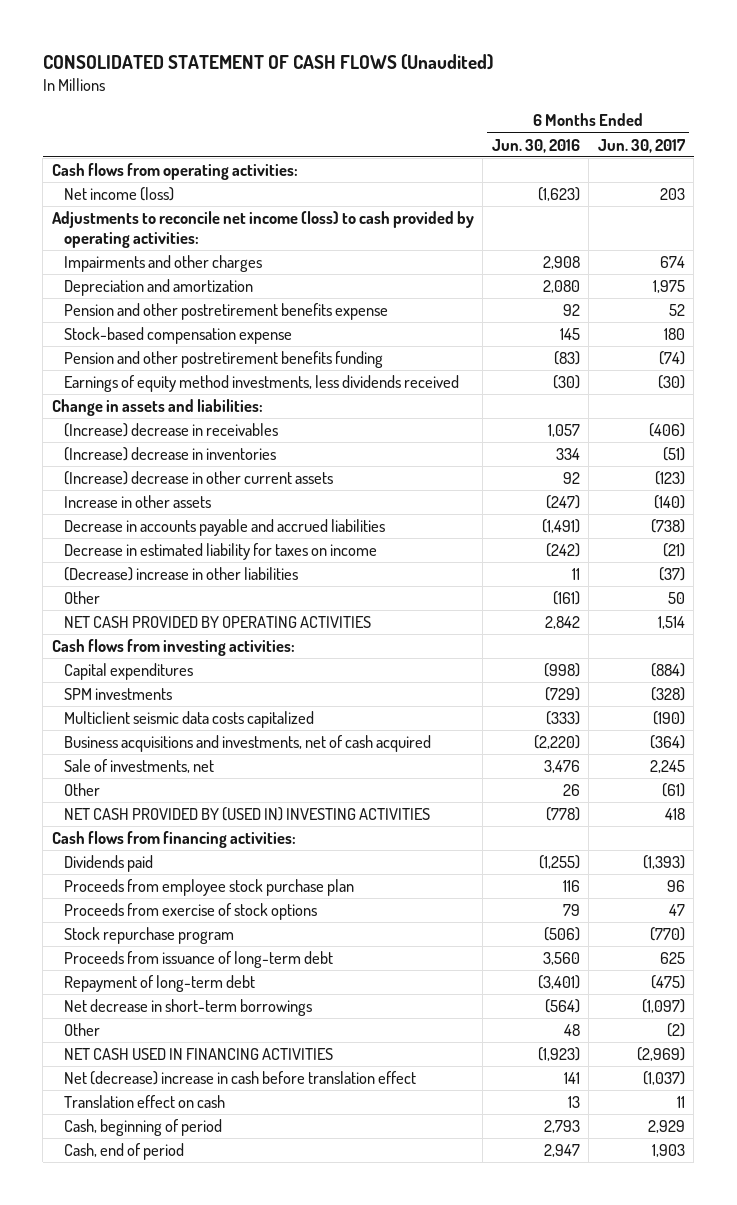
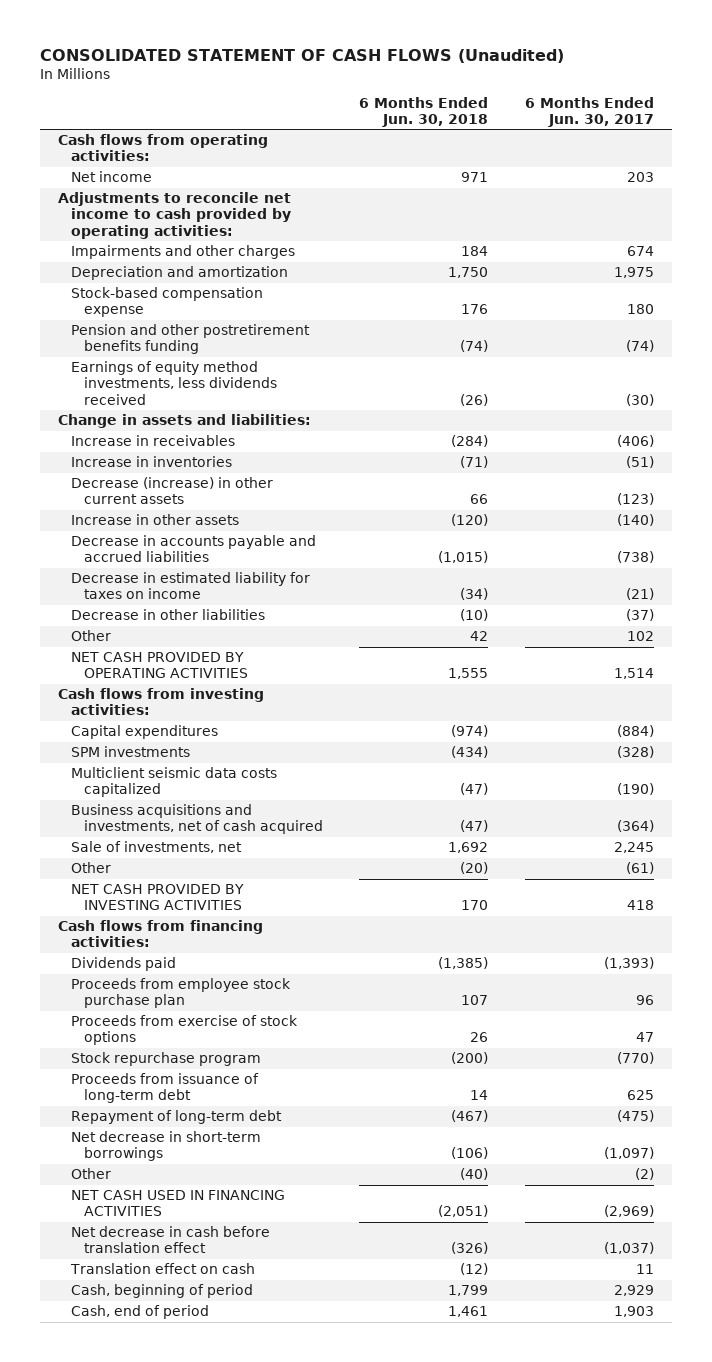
- | 6 Months Ended Jun. 30, 2016 | 6 Months Ended Jun. 30, 2017
+ | 6 Months Ended Jun. 30, 2018 | 6 Months Ended Jun. 30, 2017
- Net income (loss) | (1,623) | 203
- Adjustments to reconcile net income (loss) to cash provided by operating activities:
+ Net income | 971 | 203
+ Adjustments to reconcile net income to cash provided by operating activities:
- Pension and other postretirement benefits expense | 92 | 52
- (Increase) decrease in receivables | 1,057 | (406)
- (Increase) decrease in inventories | 334 | (51)
- (Increase) decrease in other current assets | 92 | (123)
+ Increase in receivables | (284) | (406)
+ Increase in inventories | (71) | (51)
+ Decrease (increase) in other current assets | 66 | (123)
- (Decrease) increase in other liabilities | 11 | (37)
- Other | (161) | 50
+ Decrease in other liabilities | (10) | (37)
+ Other | 42 | 102
- NET CASH PROVIDED BY (USED IN) INVESTING ACTIVITIES | (778) | 418
+ NET CASH PROVIDED BY INVESTING ACTIVITIES | 170 | 418
- Net (decrease) increase in cash before translation effect | 141 | (1,037)
+ Net decrease in cash before translation effect | (326) | (1,037)

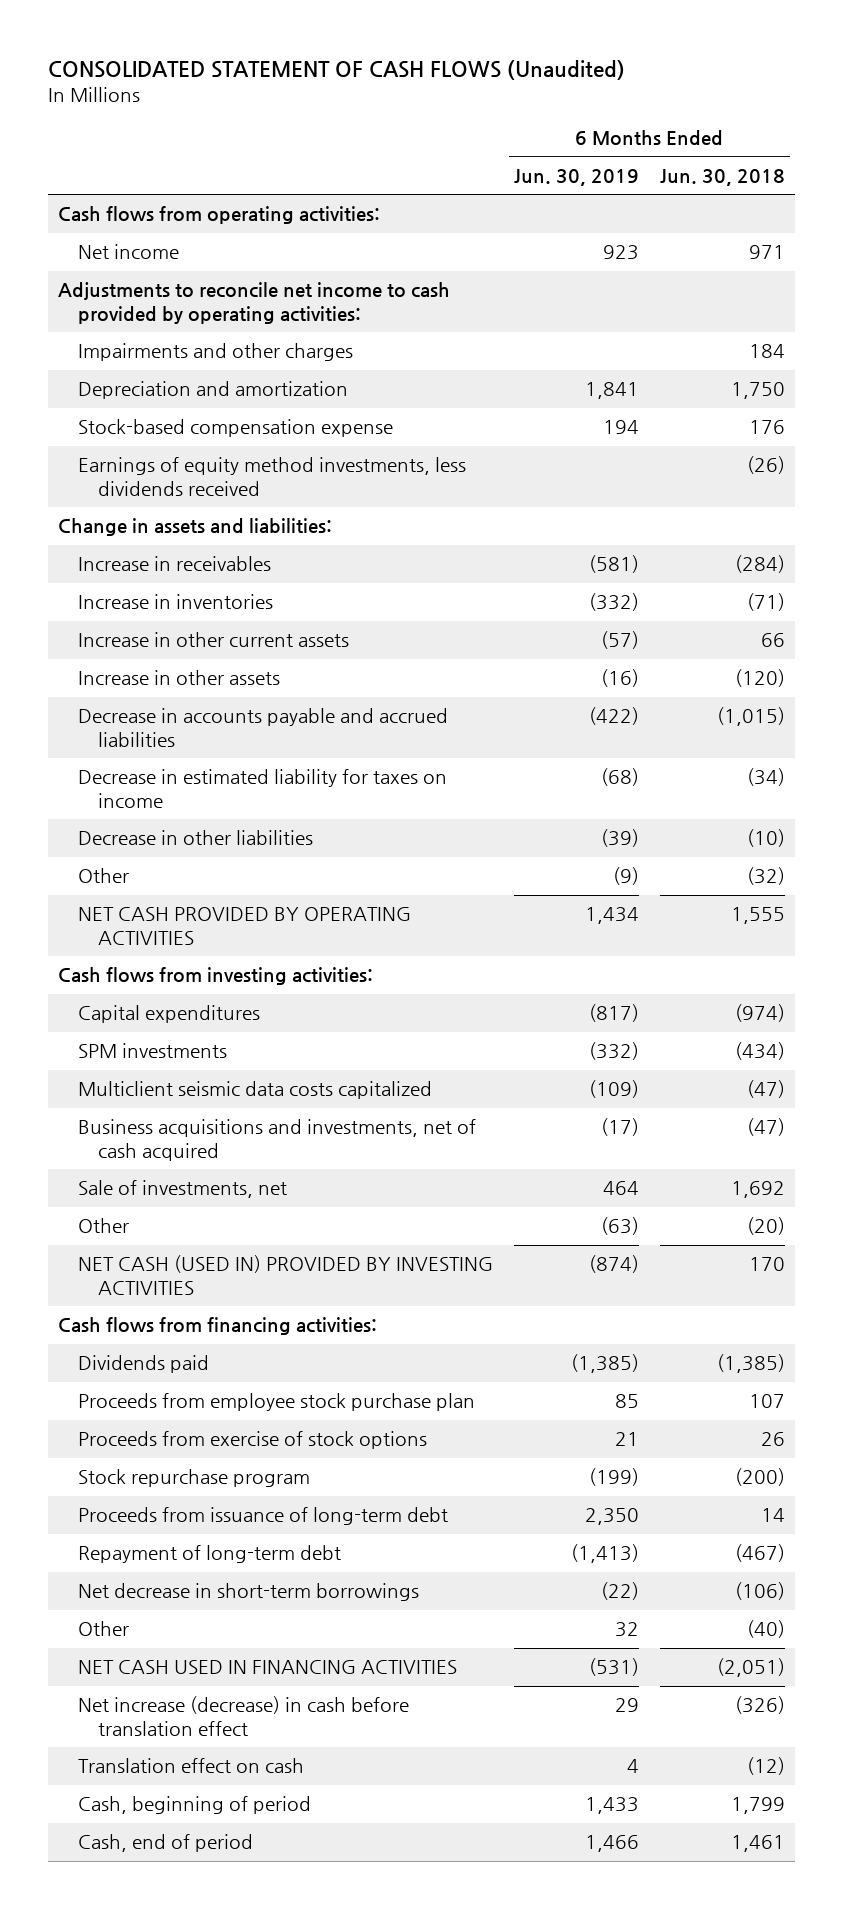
- | 6 Months Ended Jun. 30, 2018 | 6 Months Ended Jun. 30, 2017
+ | 6 Months Ended Jun. 30, 2019 | 6 Months Ended Jun. 30, 2018
- Pension and other postretirement benefits funding | (74) | (74)
- Decrease (increase) in other current assets | 66 | (123)
+ Increase in other current assets | (57) | 66
- Other | 42 | 102
+ Other | (9) | (32)
- NET CASH PROVIDED BY INVESTING ACTIVITIES | 170 | 418
+ NET CASH (USED IN) PROVIDED BY INVESTING ACTIVITIES | (874) | 170
- Net decrease in cash before translation effect | (326) | (1,037)
+ Net increase (decrease) in cash before translation effect | 29 | (326)

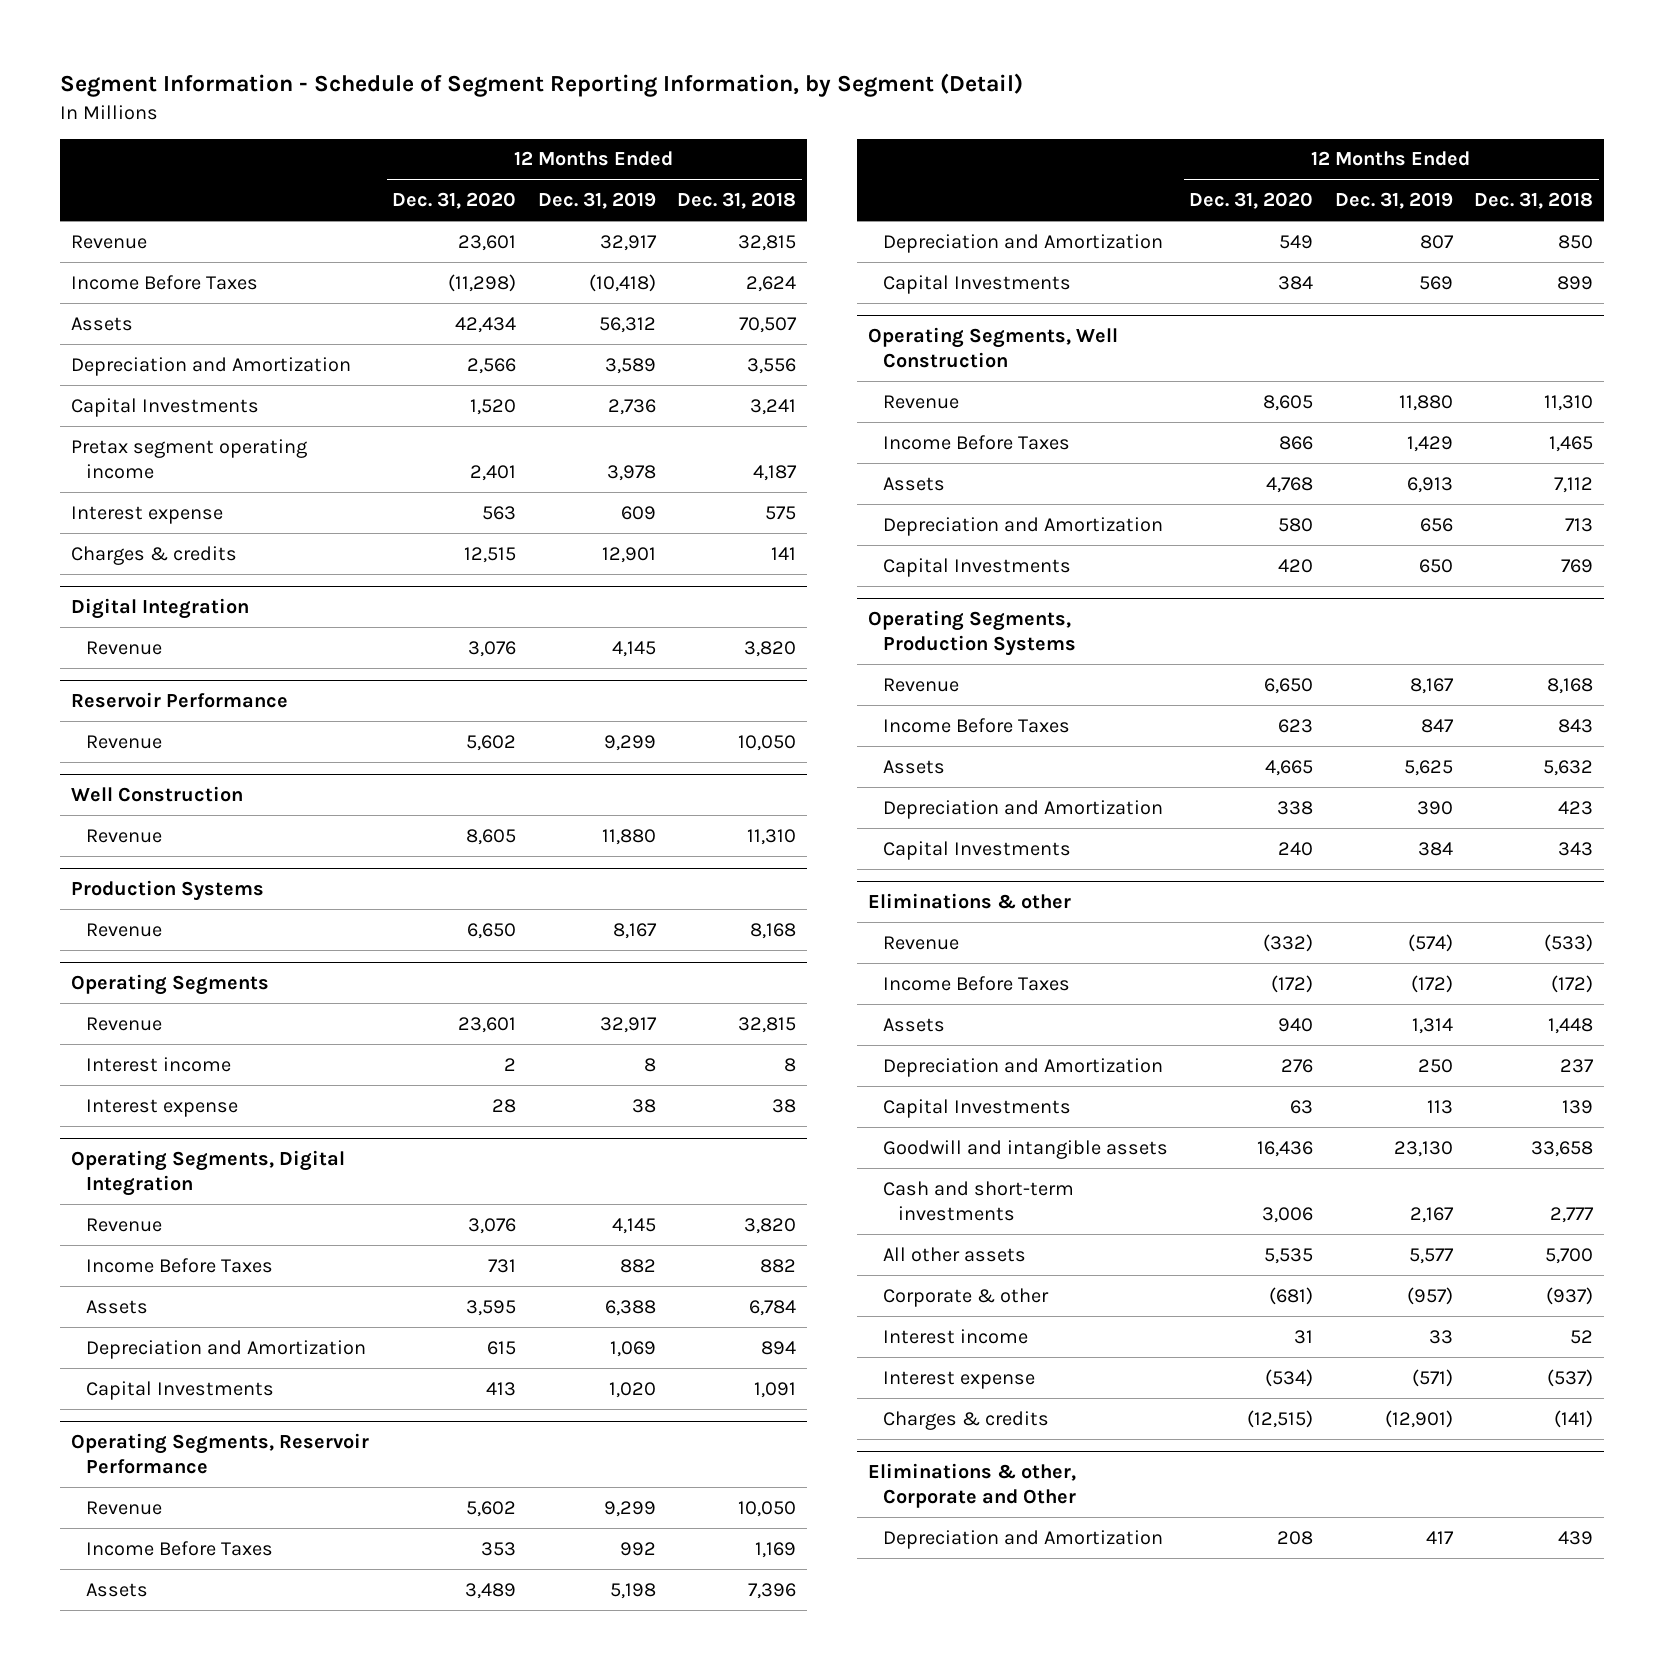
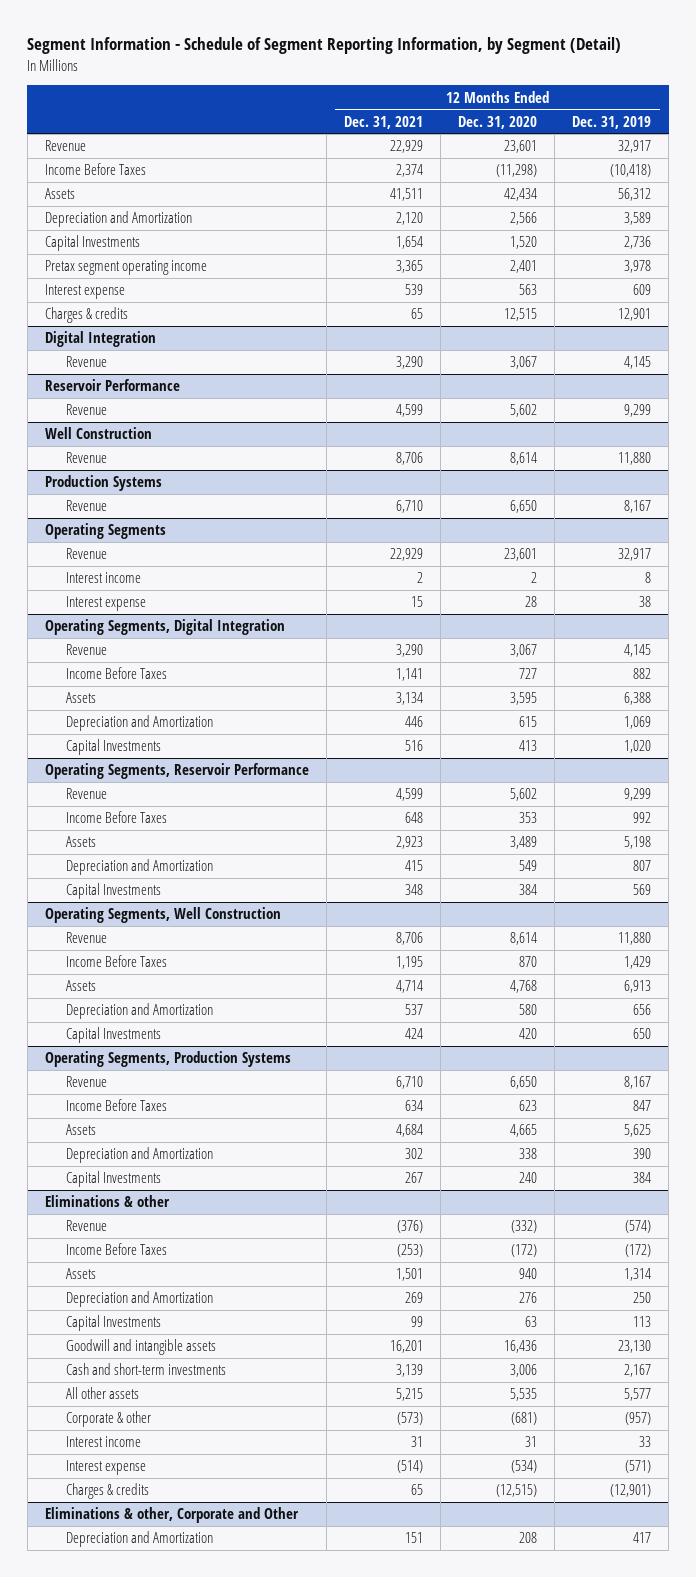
- | 12 Months Ended Dec. 31, 2020 | 12 Months Ended Dec. 31, 2019 | 12 Months Ended Dec. 31, 2018
+ | 12 Months Ended Dec. 31, 2021 | 12 Months Ended Dec. 31, 2020 | 12 Months Ended Dec. 31, 2019
@ Digital Integration
- Revenue | 3,076 | 4,145 | 3,820
+ Revenue | 3,290 | 3,067 | 4,145
@ Well Construction
- Revenue | 8,605 | 11,880 | 11,310
+ Revenue | 8,706 | 8,614 | 11,880
@ Operating Segments, Digital Integration
- Revenue | 3,076 | 4,145 | 3,820
- Income Before Taxes | 731 | 882 | 882
+ Revenue | 3,290 | 3,067 | 4,145
+ Income Before Taxes | 1,141 | 727 | 882
@ Operating Segments, Well Construction
- Revenue | 8,605 | 11,880 | 11,310
- Income Before Taxes | 866 | 1,429 | 1,465
+ Revenue | 8,706 | 8,614 | 11,880
+ Income Before Taxes | 1,195 | 870 | 1,429

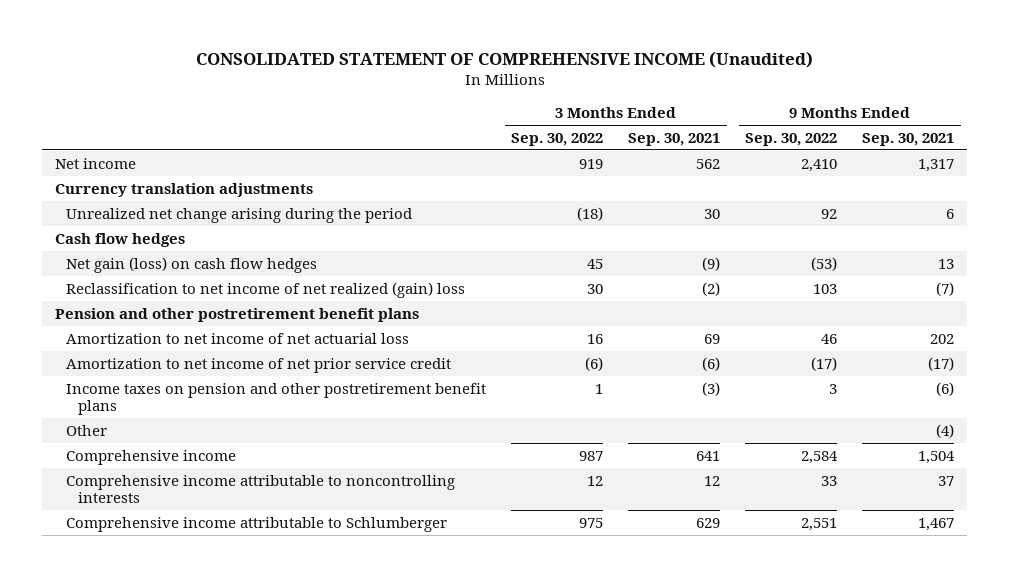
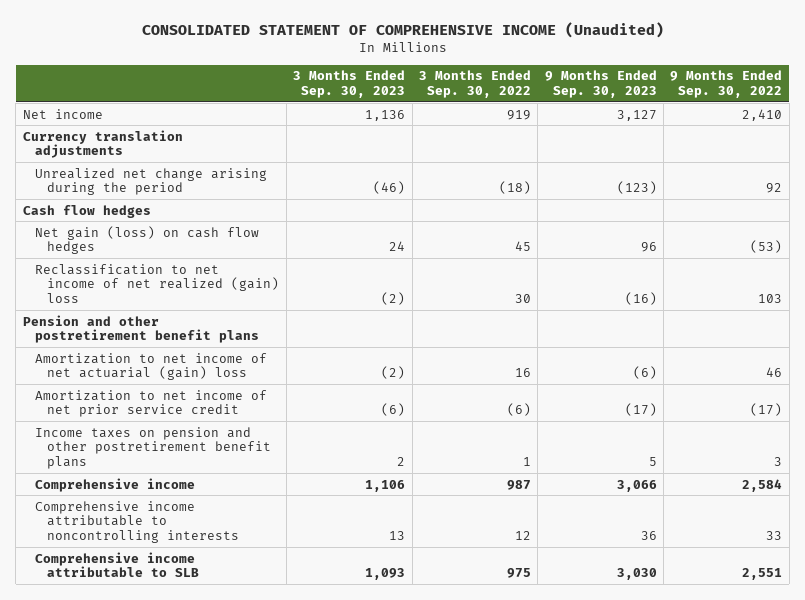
- | 3 Months Ended Sep. 30, 2022 | 3 Months Ended Sep. 30, 2021 | 9 Months Ended Sep. 30, 2022 | 9 Months Ended Sep. 30, 2021
+ | 3 Months Ended Sep. 30, 2023 | 3 Months Ended Sep. 30, 2022 | 9 Months Ended Sep. 30, 2023 | 9 Months Ended Sep. 30, 2022
- Amortization to net income of net actuarial loss | 16 | 69 | 46 | 202
+ Amortization to net income of net actuarial (gain) loss | (2) | 16 | (6) | 46
- Other | | | | (4)
- Comprehensive income attributable to Schlumberger | 975 | 629 | 2,551 | 1,467
+ Comprehensive income attributable to SLB | 1,093 | 975 | 3,030 | 2,551

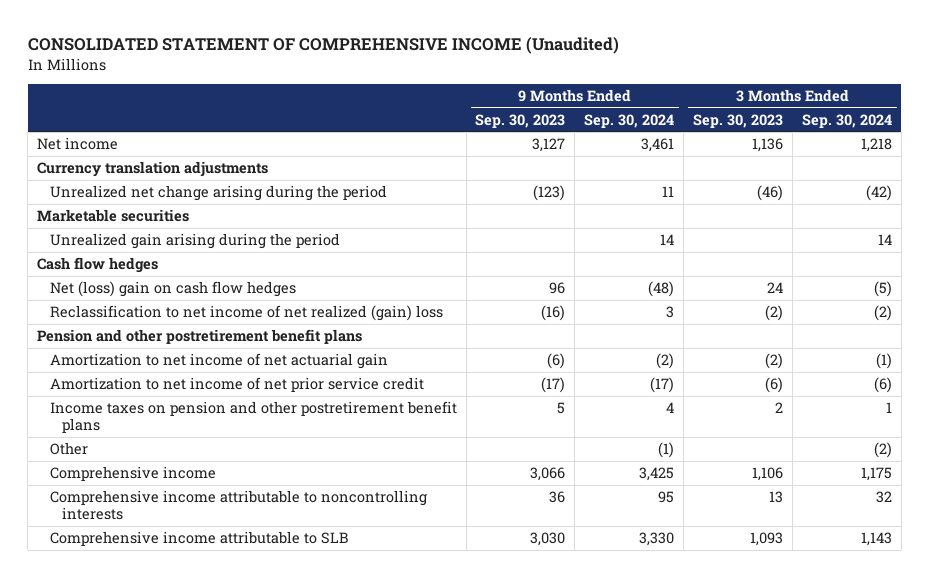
- | 3 Months Ended Sep. 30, 2023 | 3 Months Ended Sep. 30, 2022 | 9 Months Ended Sep. 30, 2023 | 9 Months Ended Sep. 30, 2022
+ | 9 Months Ended Sep. 30, 2023 | 9 Months Ended Sep. 30, 2024 | 3 Months Ended Sep. 30, 2023 | 3 Months Ended Sep. 30, 2024
+ Marketable securities
+ Unrealized gain arising during the period | | 14 | | 14
- Net gain (loss) on cash flow hedges | 24 | 45 | 96 | (53)
+ Net (loss) gain on cash flow hedges | 96 | (48) | 24 | (5)
- Amortization to net income of net actuarial (gain) loss | (2) | 16 | (6) | 46
+ Amortization to net income of net actuarial gain | (6) | (2) | (2) | (1)
+ Other | | (1) | | (2)

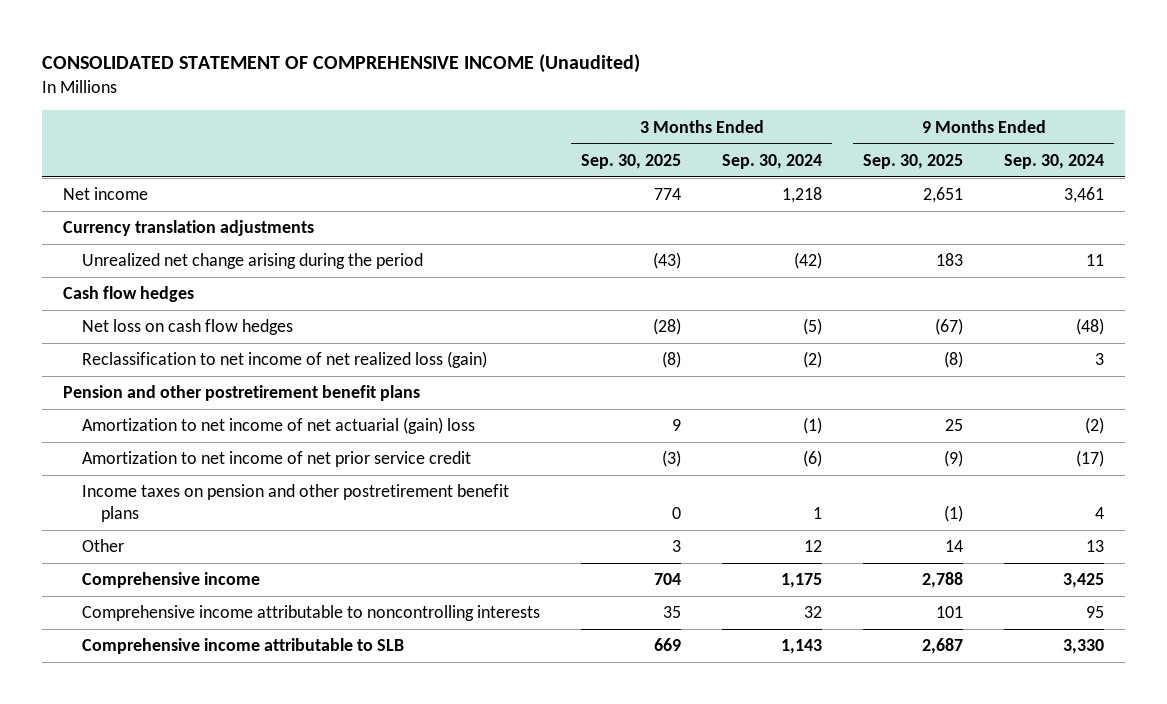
- | 9 Months Ended Sep. 30, 2023 | 9 Months Ended Sep. 30, 2024 | 3 Months Ended Sep. 30, 2023 | 3 Months Ended Sep. 30, 2024
+ | 3 Months Ended Sep. 30, 2025 | 3 Months Ended Sep. 30, 2024 | 9 Months Ended Sep. 30, 2025 | 9 Months Ended Sep. 30, 2024
- Marketable securities
- Unrealized gain arising during the period | | 14 | | 14
- Net (loss) gain on cash flow hedges | 96 | (48) | 24 | (5)
- Reclassification to net income of net realized (gain) loss | (16) | 3 | (2) | (2)
+ Net loss on cash flow hedges | (28) | (5) | (67) | (48)
+ Reclassification to net income of net realized loss (gain) | (8) | (2) | (8) | 3
- Amortization to net income of net actuarial gain | (6) | (2) | (2) | (1)
+ Amortization to net income of net actuarial (gain) loss | 9 | (1) | 25 | (2)
- Other | | (1) | | (2)
+ Other | 3 | 12 | 14 | 13

